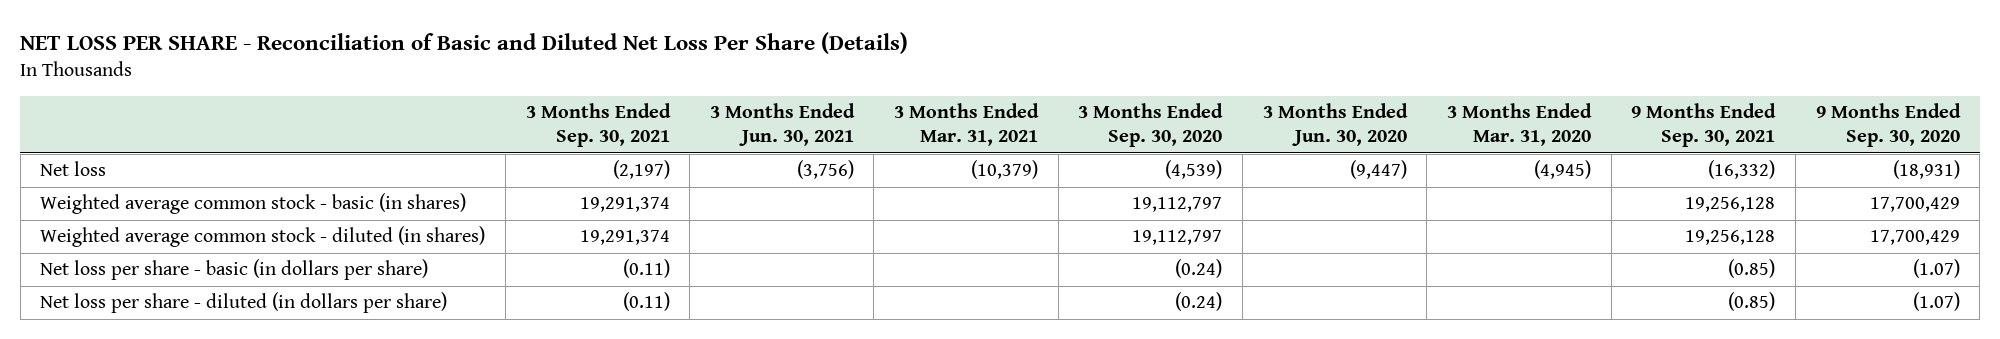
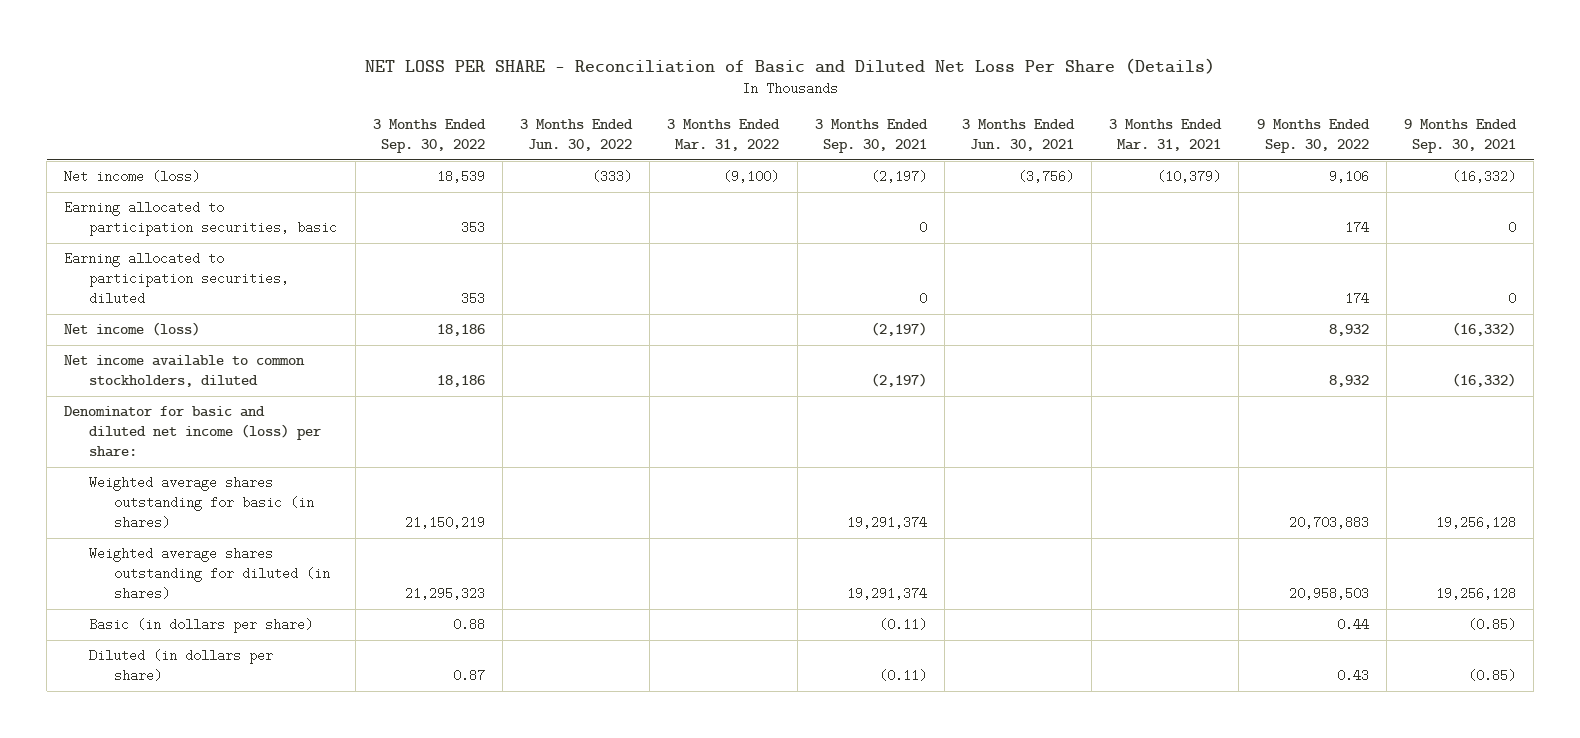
- | 3 Months Ended Sep. 30, 2021 | 3 Months Ended Jun. 30, 2021 | 3 Months Ended Mar. 31, 2021 | 3 Months Ended Sep. 30, 2020 | 3 Months Ended Jun. 30, 2020 | 3 Months Ended Mar. 31, 2020 | 9 Months Ended Sep. 30, 2021 | 9 Months Ended Sep. 30, 2020
+ | 3 Months Ended Sep. 30, 2022 | 3 Months Ended Jun. 30, 2022 | 3 Months Ended Mar. 31, 2022 | 3 Months Ended Sep. 30, 2021 | 3 Months Ended Jun. 30, 2021 | 3 Months Ended Mar. 31, 2021 | 9 Months Ended Sep. 30, 2022 | 9 Months Ended Sep. 30, 2021
- Net loss | (2,197) | (3,756) | (10,379) | (4,539) | (9,447) | (4,945) | (16,332) | (18,931)
- Weighted average common stock - basic (in shares) | 19,291,374 | | | 19,112,797 | | | 19,256,128 | 17,700,429
- Weighted average common stock - diluted (in shares) | 19,291,374 | | | 19,112,797 | | | 19,256,128 | 17,700,429
- Net loss per share - basic (in dollars per share) | (0.11) | | | (0.24) | | | (0.85) | (1.07)
- Net loss per share - diluted (in dollars per share) | (0.11) | | | (0.24) | | | (0.85) | (1.07)
+ Net income (loss) | 18,539 | (333) | (9,100) | (2,197) | (3,756) | (10,379) | 9,106 | (16,332)
+ Earning allocated to participation securities, basic | 353 | | | 0 | | | 174 | 0
+ Earning allocated to participation securities, diluted | 353 | | | 0 | | | 174 | 0
+ Net income (loss) | 18,186 | | | (2,197) | | | 8,932 | (16,332)
+ Net income available to common stockholders, diluted | 18,186 | | | (2,197) | | | 8,932 | (16,332)
+ Denominator for basic and diluted net income (loss) per share:
+ Weighted average shares outstanding for basic (in shares) | 21,150,219 | | | 19,291,374 | | | 20,703,883 | 19,256,128
+ Weighted average shares outstanding for diluted (in shares) | 21,295,323 | | | 19,291,374 | | | 20,958,503 | 19,256,128
+ Basic (in dollars per share) | 0.88 | | | (0.11) | | | 0.44 | (0.85)
+ Diluted (in dollars per share) | 0.87 | | | (0.11) | | | 0.43 | (0.85)

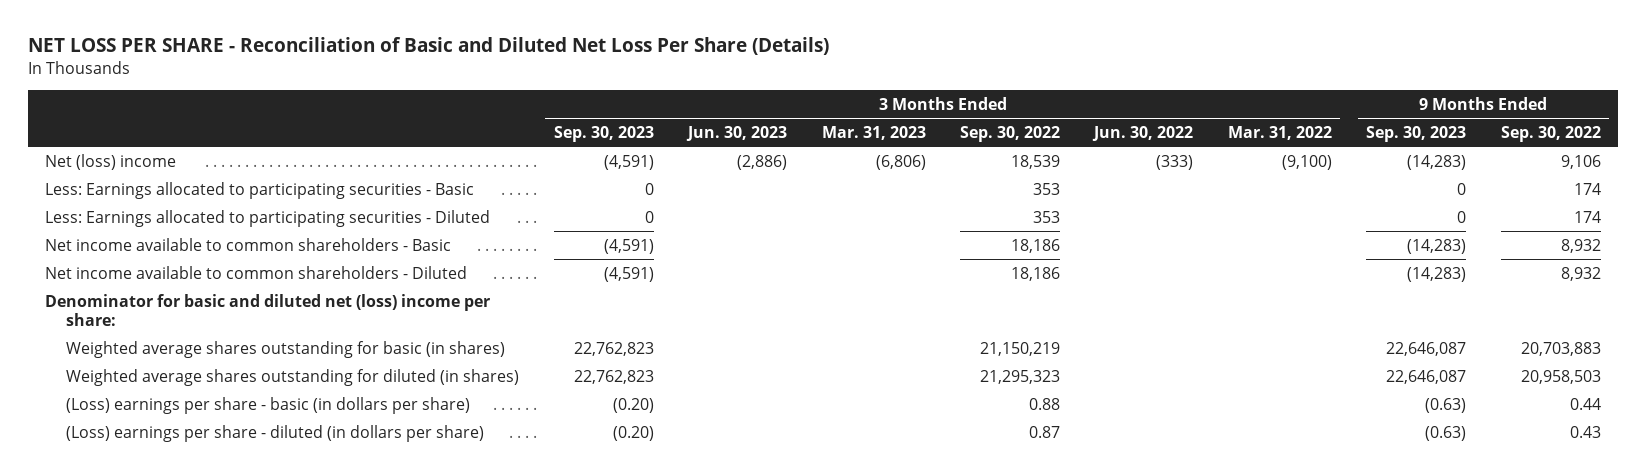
- | 3 Months Ended Sep. 30, 2022 | 3 Months Ended Jun. 30, 2022 | 3 Months Ended Mar. 31, 2022 | 3 Months Ended Sep. 30, 2021 | 3 Months Ended Jun. 30, 2021 | 3 Months Ended Mar. 31, 2021 | 9 Months Ended Sep. 30, 2022 | 9 Months Ended Sep. 30, 2021
+ | 3 Months Ended Sep. 30, 2023 | 3 Months Ended Jun. 30, 2023 | 3 Months Ended Mar. 31, 2023 | 3 Months Ended Sep. 30, 2022 | 3 Months Ended Jun. 30, 2022 | 3 Months Ended Mar. 31, 2022 | 9 Months Ended Sep. 30, 2023 | 9 Months Ended Sep. 30, 2022
- Net income (loss) | 18,539 | (333) | (9,100) | (2,197) | (3,756) | (10,379) | 9,106 | (16,332)
- Earning allocated to participation securities, basic | 353 | | | 0 | | | 174 | 0
- Earning allocated to participation securities, diluted | 353 | | | 0 | | | 174 | 0
- Net income (loss) | 18,186 | | | (2,197) | | | 8,932 | (16,332)
- Net income available to common stockholders, diluted | 18,186 | | | (2,197) | | | 8,932 | (16,332)
- Denominator for basic and diluted net income (loss) per share:
+ Net (loss) income | (4,591) | (2,886) | (6,806) | 18,539 | (333) | (9,100) | (14,283) | 9,106
+ Less: Earnings allocated to participating securities - Basic | 0 | | | 353 | | | 0 | 174
+ Less: Earnings allocated to participating securities - Diluted | 0 | | | 353 | | | 0 | 174
+ Net income available to common shareholders - Basic | (4,591) | | | 18,186 | | | (14,283) | 8,932
+ Net income available to common shareholders - Diluted | (4,591) | | | 18,186 | | | (14,283) | 8,932
+ Denominator for basic and diluted net (loss) income per share:
- Basic (in dollars per share) | 0.88 | | | (0.11) | | | 0.44 | (0.85)
- Diluted (in dollars per share) | 0.87 | | | (0.11) | | | 0.43 | (0.85)
+ (Loss) earnings per share - basic (in dollars per share) | (0.20) | | | 0.88 | | | (0.63) | 0.44
+ (Loss) earnings per share - diluted (in dollars per share) | (0.20) | | | 0.87 | | | (0.63) | 0.43

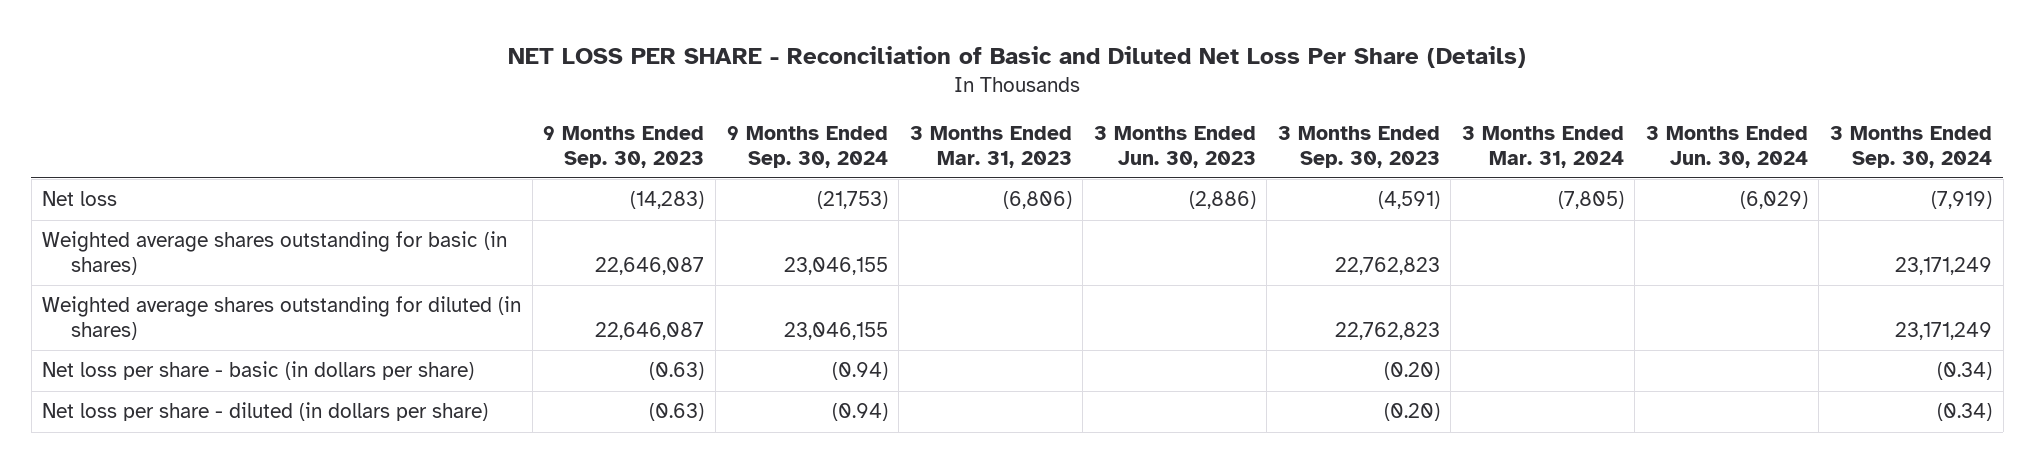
- | 3 Months Ended Sep. 30, 2023 | 3 Months Ended Jun. 30, 2023 | 3 Months Ended Mar. 31, 2023 | 3 Months Ended Sep. 30, 2022 | 3 Months Ended Jun. 30, 2022 | 3 Months Ended Mar. 31, 2022 | 9 Months Ended Sep. 30, 2023 | 9 Months Ended Sep. 30, 2022
+ | 9 Months Ended Sep. 30, 2023 | 9 Months Ended Sep. 30, 2024 | 3 Months Ended Mar. 31, 2023 | 3 Months Ended Jun. 30, 2023 | 3 Months Ended Sep. 30, 2023 | 3 Months Ended Mar. 31, 2024 | 3 Months Ended Jun. 30, 2024 | 3 Months Ended Sep. 30, 2024
- Net (loss) income | (4,591) | (2,886) | (6,806) | 18,539 | (333) | (9,100) | (14,283) | 9,106
- Less: Earnings allocated to participating securities - Basic | 0 | | | 353 | | | 0 | 174
- Less: Earnings allocated to participating securities - Diluted | 0 | | | 353 | | | 0 | 174
- Net income available to common shareholders - Basic | (4,591) | | | 18,186 | | | (14,283) | 8,932
- Net income available to common shareholders - Diluted | (4,591) | | | 18,186 | | | (14,283) | 8,932
- Denominator for basic and diluted net (loss) income per share:
+ Net loss | (14,283) | (21,753) | (6,806) | (2,886) | (4,591) | (7,805) | (6,029) | (7,919)
- (Loss) earnings per share - basic (in dollars per share) | (0.20) | | | 0.88 | | | (0.63) | 0.44
- (Loss) earnings per share - diluted (in dollars per share) | (0.20) | | | 0.87 | | | (0.63) | 0.43
+ Net loss per share - basic (in dollars per share) | (0.63) | (0.94) | | | (0.20) | | | (0.34)
+ Net loss per share - diluted (in dollars per share) | (0.63) | (0.94) | | | (0.20) | | | (0.34)

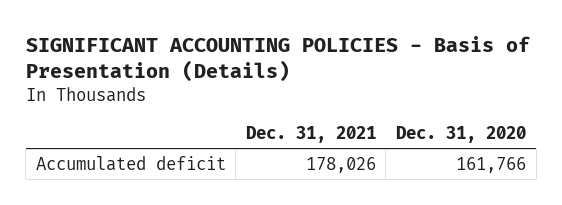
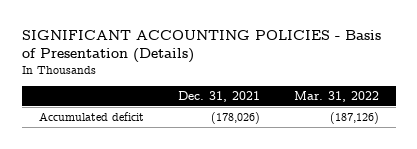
- | Dec. 31, 2021 | Dec. 31, 2020
+ | Dec. 31, 2021 | Mar. 31, 2022
- Accumulated deficit | 178,026 | 161,766
+ Accumulated deficit | (178,026) | (187,126)

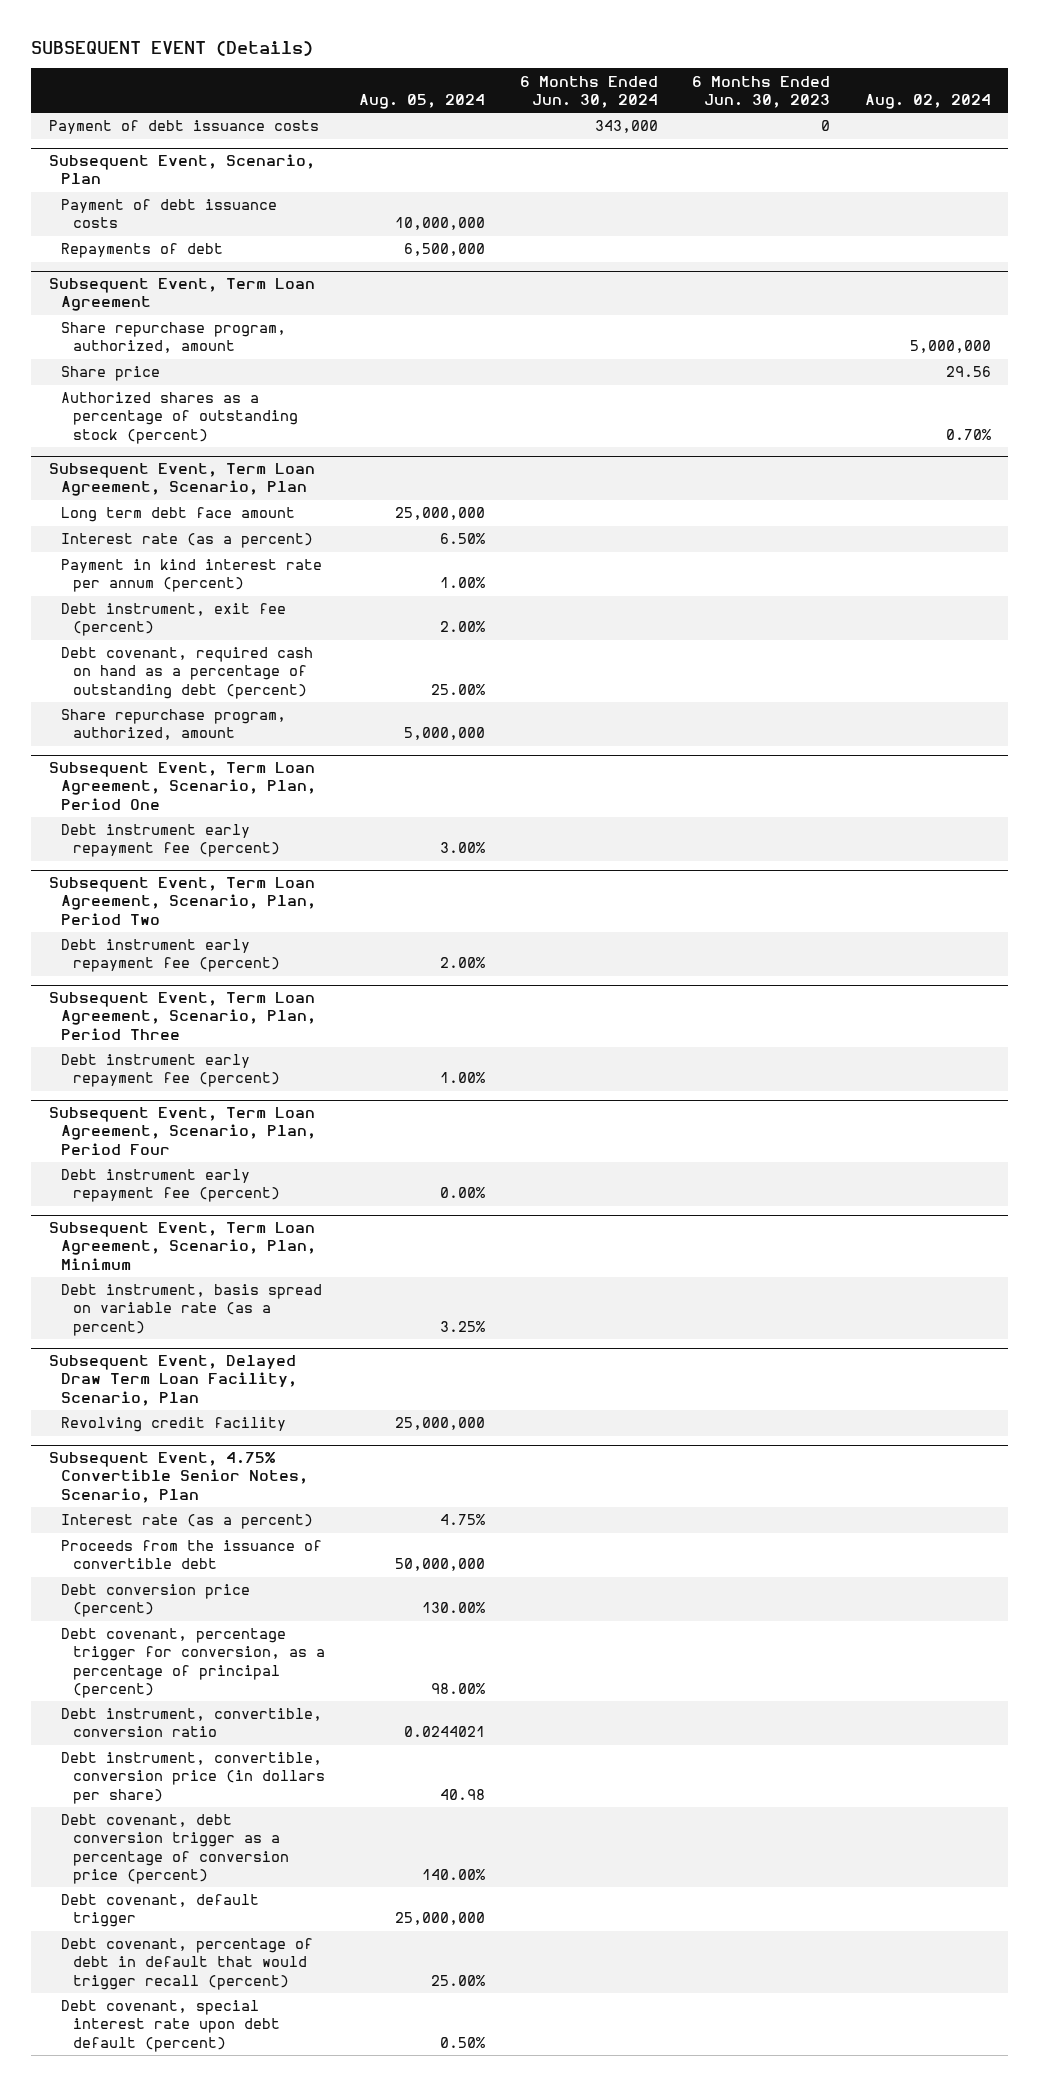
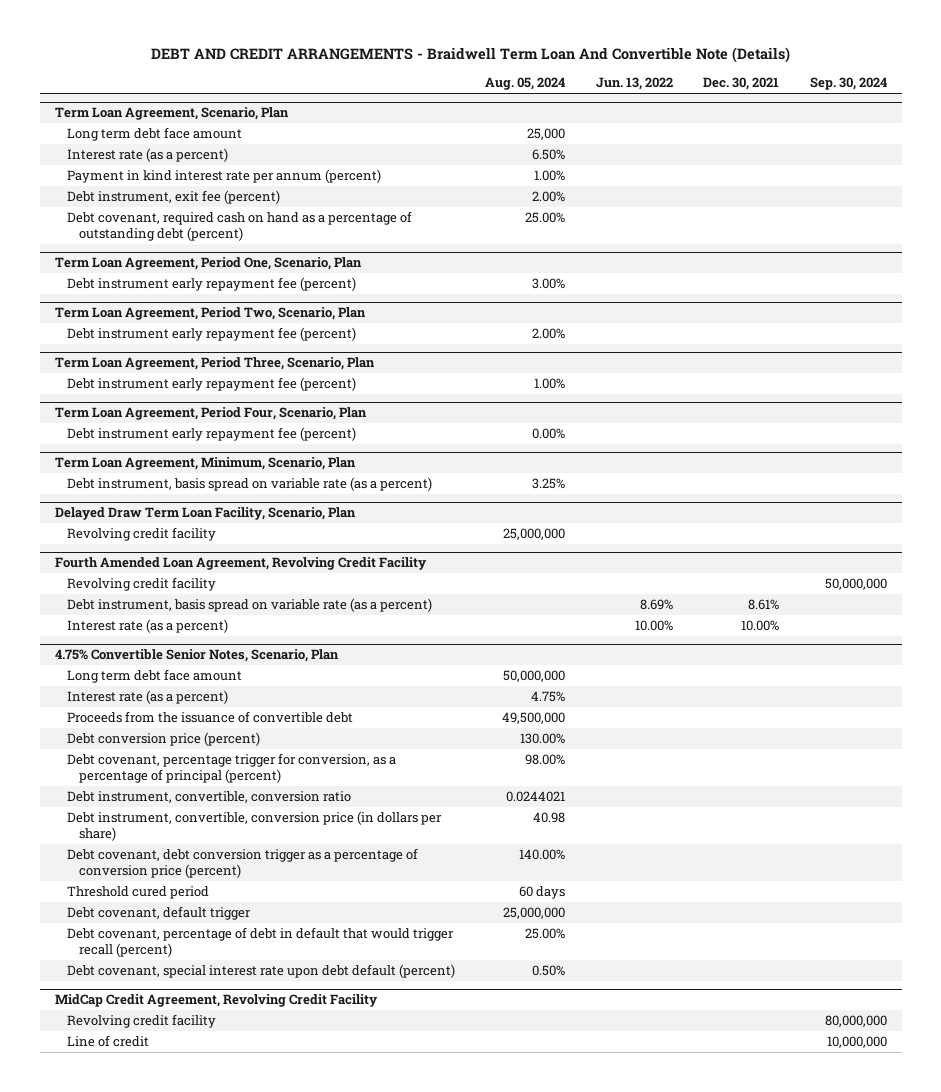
- SUBSEQUENT EVENT (Details)
+ DEBT AND CREDIT ARRANGEMENTS - Braidwell Term Loan And Convertible Note (Details)
- | Aug. 05, 2024 | 6 Months Ended Jun. 30, 2024 | 6 Months Ended Jun. 30, 2023 | Aug. 02, 2024
+ | Aug. 05, 2024 | Jun. 13, 2022 | Dec. 30, 2021 | Sep. 30, 2024
- Payment of debt issuance costs | | 343,000 | 0 |
- Subsequent Event, Scenario, Plan
- Payment of debt issuance costs | 10,000,000 | | |
- Repayments of debt | 6,500,000 | | |
- Subsequent Event, Term Loan Agreement
- Share repurchase program, authorized, amount | | | | 5,000,000
- Share price | | | | 29.56
- Authorized shares as a percentage of outstanding stock (percent) | | | | 0.70%
- Subsequent Event, Term Loan Agreement, Scenario, Plan
- Long term debt face amount | 25,000,000 | | |
+ Term Loan Agreement, Scenario, Plan
+ Long term debt face amount | 25,000 | | |
- Share repurchase program, authorized, amount | 5,000,000 | | |
- Subsequent Event, Term Loan Agreement, Scenario, Plan, Period One
+ Term Loan Agreement, Period One, Scenario, Plan
- Subsequent Event, Term Loan Agreement, Scenario, Plan, Period Two
+ Term Loan Agreement, Period Two, Scenario, Plan
- Subsequent Event, Term Loan Agreement, Scenario, Plan, Period Three
+ Term Loan Agreement, Period Three, Scenario, Plan
- Subsequent Event, Term Loan Agreement, Scenario, Plan, Period Four
+ Term Loan Agreement, Period Four, Scenario, Plan
- Subsequent Event, Term Loan Agreement, Scenario, Plan, Minimum
+ Term Loan Agreement, Minimum, Scenario, Plan
- Subsequent Event, Delayed Draw Term Loan Facility, Scenario, Plan
+ Delayed Draw Term Loan Facility, Scenario, Plan
- Subsequent Event, 4.75% Convertible Senior Notes, Scenario, Plan
+ Fourth Amended Loan Agreement, Revolving Credit Facility
+ Revolving credit facility | | | | 50,000,000
+ Debt instrument, basis spread on variable rate (as a percent) | | 8.69% | 8.61% |
+ Interest rate (as a percent) | | 10.00% | 10.00% |
+ 4.75% Convertible Senior Notes, Scenario, Plan
+ Long term debt face amount | 50,000,000 | | |
- Proceeds from the issuance of convertible debt | 50,000,000 | | |
+ Proceeds from the issuance of convertible debt | 49,500,000 | | |
+ Threshold cured period | 60 days | | |
+ MidCap Credit Agreement, Revolving Credit Facility
+ Revolving credit facility | | | | 80,000,000
+ Line of credit | | | | 10,000,000

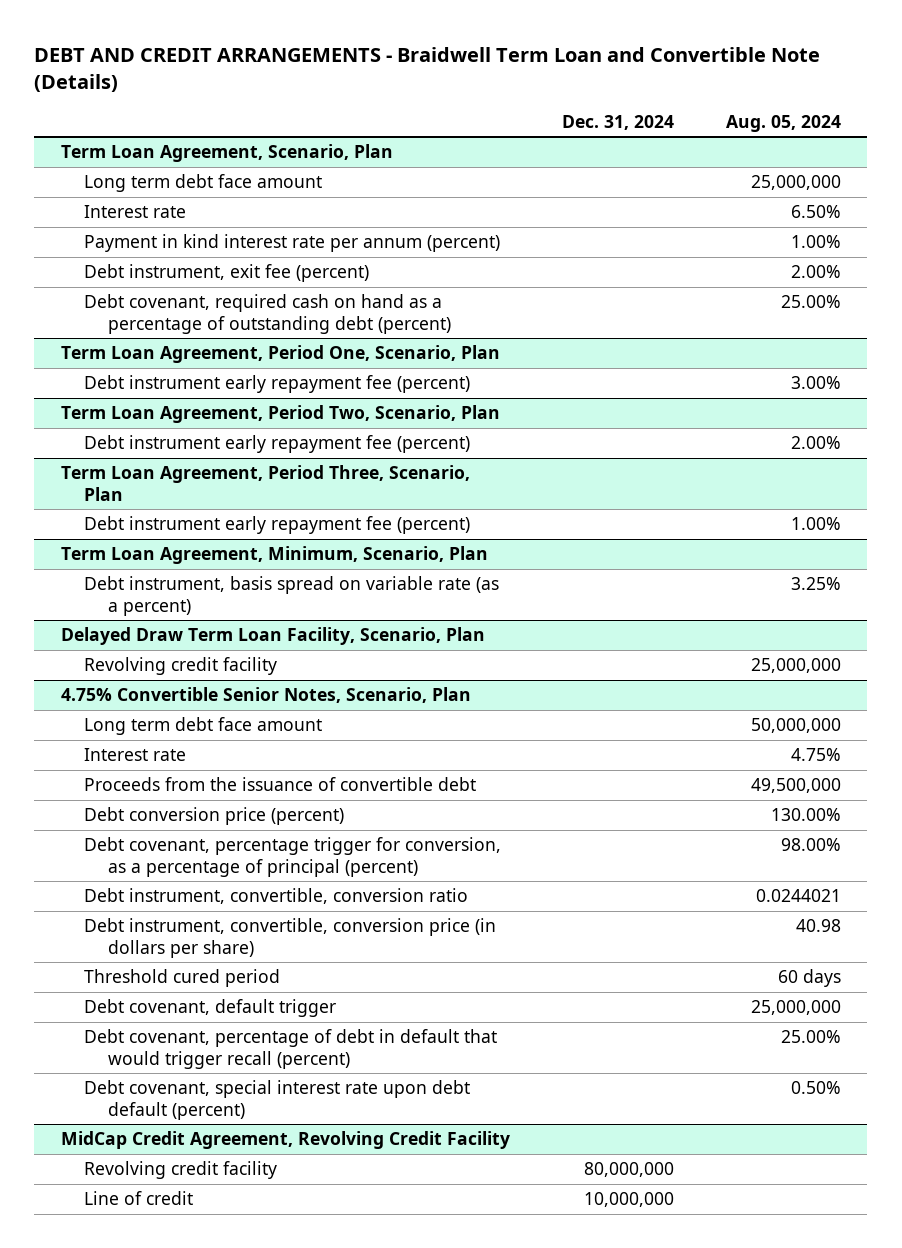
- DEBT AND CREDIT ARRANGEMENTS - Braidwell Term Loan And Convertible Note (Details)
+ DEBT AND CREDIT ARRANGEMENTS - Braidwell Term Loan and Convertible Note (Details)
- | Aug. 05, 2024 | Jun. 13, 2022 | Dec. 30, 2021 | Sep. 30, 2024
+ | Dec. 31, 2024 | Aug. 05, 2024
@ Term Loan Agreement, Scenario, Plan
- Long term debt face amount | 25,000 | | |
- Interest rate (as a percent) | 6.50% | | |
+ Long term debt face amount | | 25,000,000
+ Interest rate | | 6.50%
- Term Loan Agreement, Period Four, Scenario, Plan
- Debt instrument early repayment fee (percent) | 0.00% | | |
- Fourth Amended Loan Agreement, Revolving Credit Facility
- Revolving credit facility | | | | 50,000,000
- Debt instrument, basis spread on variable rate (as a percent) | | 8.69% | 8.61% |
- Interest rate (as a percent) | | 10.00% | 10.00% |
@ 4.75% Convertible Senior Notes, Scenario, Plan
- Interest rate (as a percent) | 4.75% | | |
+ Interest rate | | 4.75%
- Debt covenant, debt conversion trigger as a percentage of conversion price (percent) | 140.00% | | |

